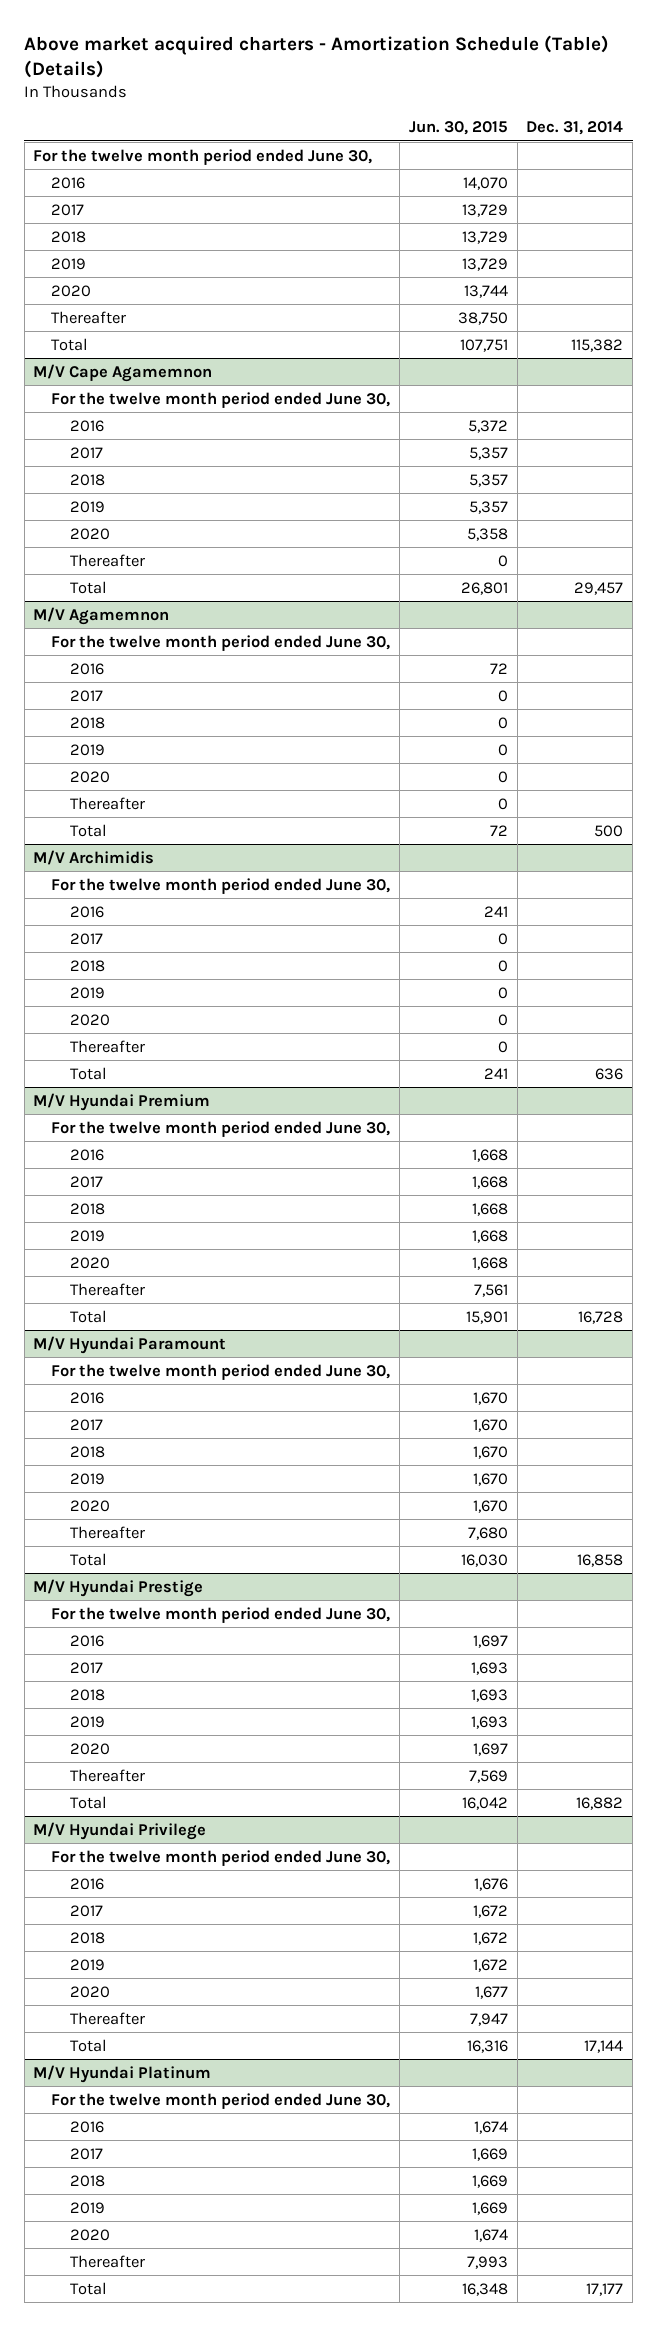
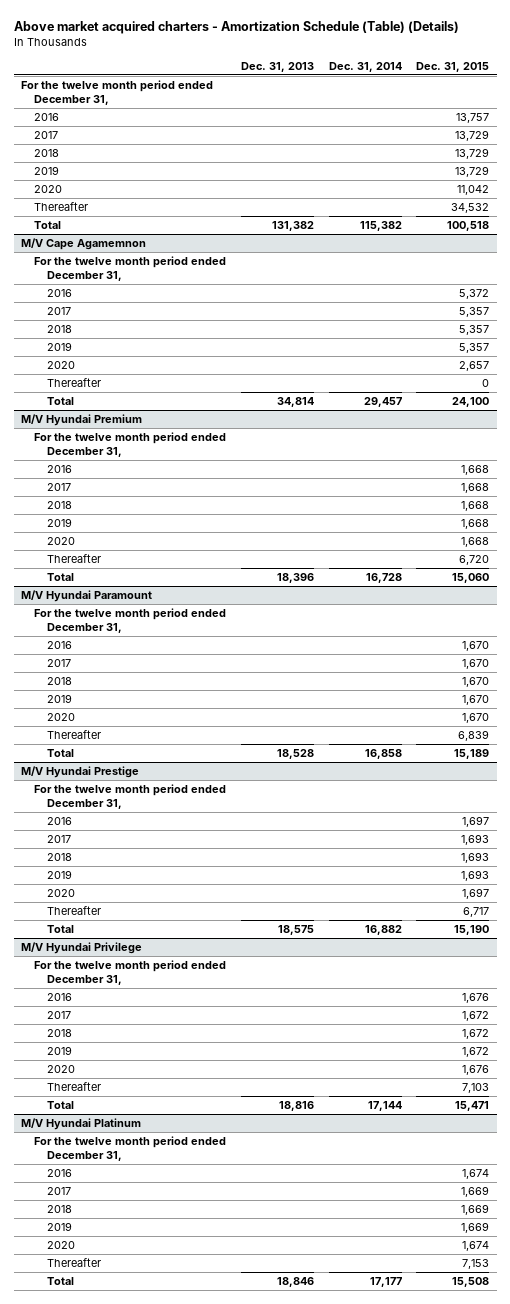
- | Jun. 30, 2015 | Dec. 31, 2014
+ | Dec. 31, 2013 | Dec. 31, 2014 | Dec. 31, 2015
- For the twelve month period ended June 30,
+ For the twelve month period ended December 31,
@ M/V Cape Agamemnon
- For the twelve month period ended June 30,
+ For the twelve month period ended December 31,
- M/V Agamemnon
- For the twelve month period ended June 30,
- 2016 | 72 |
- 2017 | 0 |
- 2018 | 0 |
- 2019 | 0 |
- 2020 | 0 |
- Thereafter | 0 |
- Total | 72 | 500
- M/V Archimidis
- For the twelve month period ended June 30,
- 2016 | 241 |
- 2017 | 0 |
- 2018 | 0 |
- 2019 | 0 |
- 2020 | 0 |
- Thereafter | 0 |
- Total | 241 | 636
@ M/V Hyundai Premium
- For the twelve month period ended June 30,
+ For the twelve month period ended December 31,
@ M/V Hyundai Paramount
- For the twelve month period ended June 30,
+ For the twelve month period ended December 31,
@ M/V Hyundai Prestige
- For the twelve month period ended June 30,
+ For the twelve month period ended December 31,
@ M/V Hyundai Privilege
- For the twelve month period ended June 30,
+ For the twelve month period ended December 31,
@ M/V Hyundai Platinum
- For the twelve month period ended June 30,
+ For the twelve month period ended December 31,

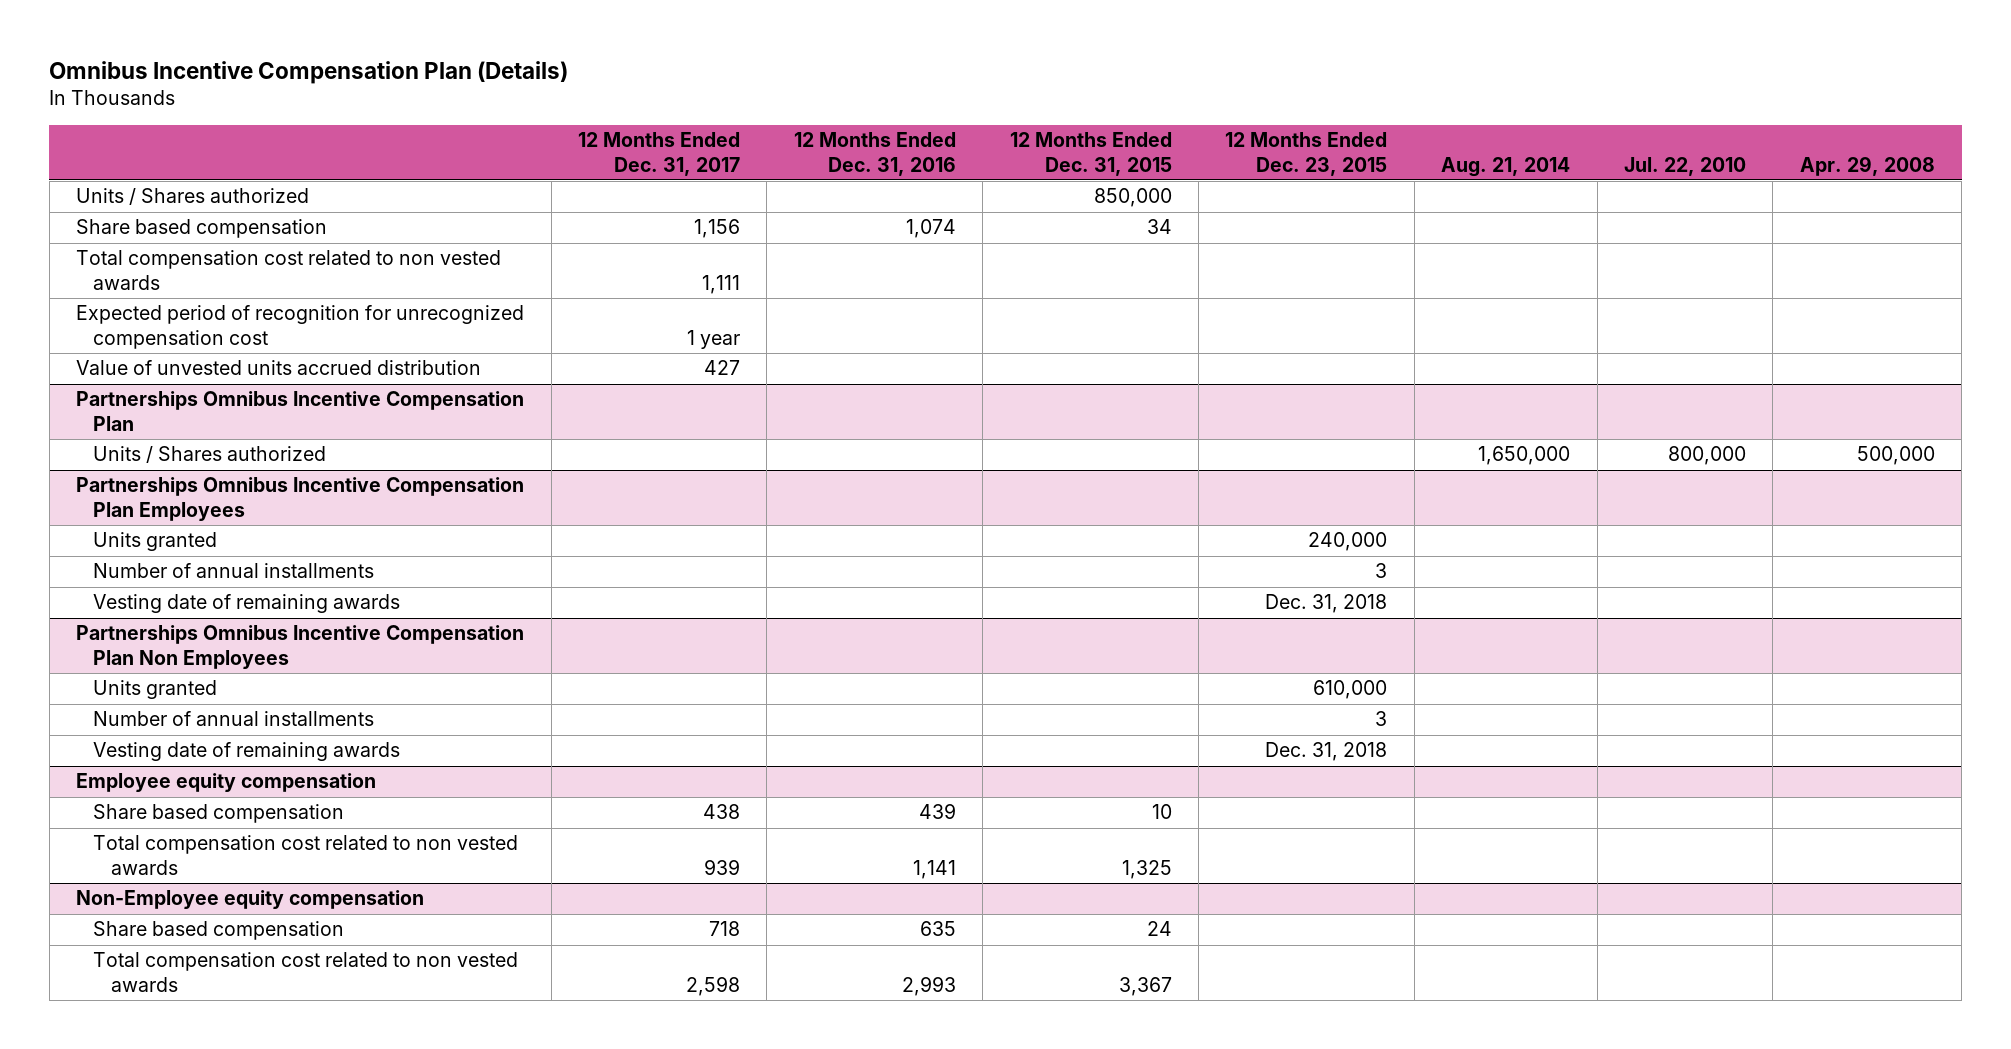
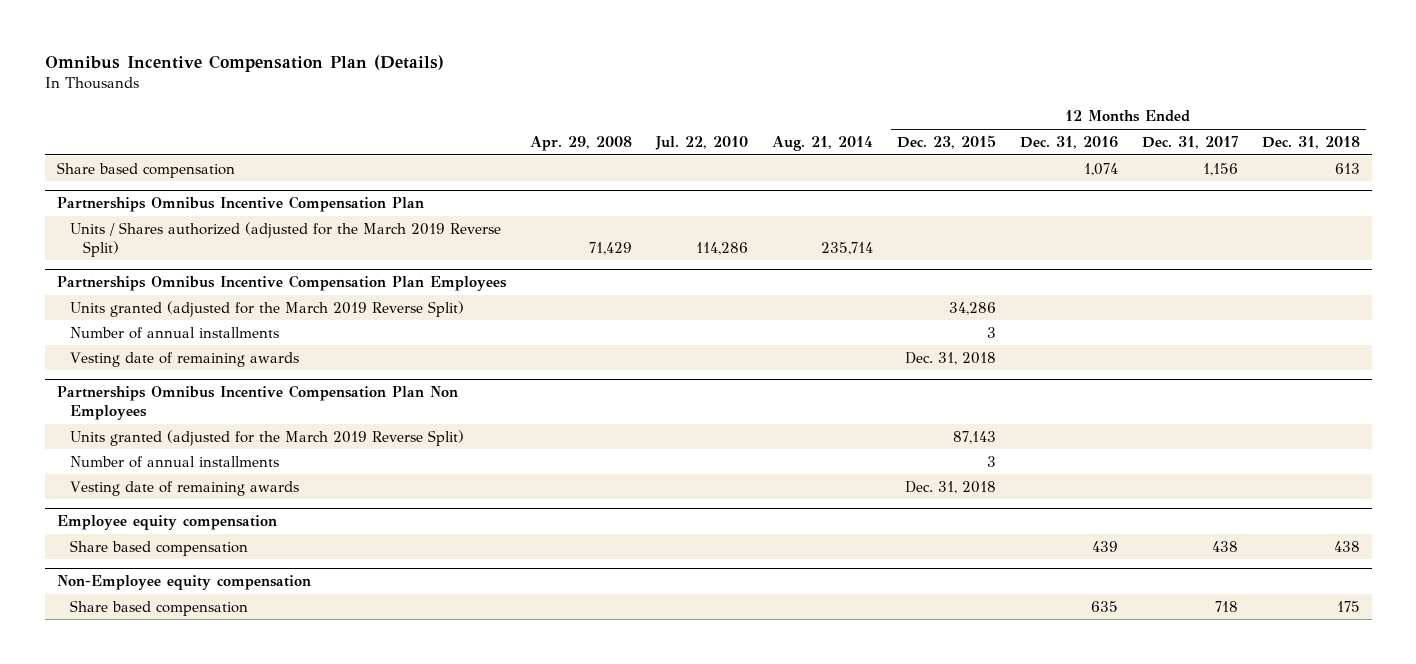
- | 12 Months Ended Dec. 31, 2017 | 12 Months Ended Dec. 31, 2016 | 12 Months Ended Dec. 31, 2015 | 12 Months Ended Dec. 23, 2015 | Aug. 21, 2014 | Jul. 22, 2010 | Apr. 29, 2008
+ | Apr. 29, 2008 | Jul. 22, 2010 | Aug. 21, 2014 | 12 Months Ended Dec. 23, 2015 | 12 Months Ended Dec. 31, 2016 | 12 Months Ended Dec. 31, 2017 | 12 Months Ended Dec. 31, 2018
- Units / Shares authorized | | | 850,000 | | | |
- Total compensation cost related to non vested awards | 1,111 | | | | | |
- Expected period of recognition for unrecognized compensation cost | 1 year | | | | | |
- Value of unvested units accrued distribution | 427 | | | | | |
@ Partnerships Omnibus Incentive Compensation Plan
- Units / Shares authorized | | | | | 1,650,000 | 800,000 | 500,000
+ Units / Shares authorized (adjusted for the March 2019 Reverse Split) | 71,429 | 114,286 | 235,714 | | | |
@ Partnerships Omnibus Incentive Compensation Plan Employees
- Units granted | | | | 240,000 | | |
+ Units granted (adjusted for the March 2019 Reverse Split) | | | | 34,286 | | |
@ Partnerships Omnibus Incentive Compensation Plan Non Employees
- Units granted | | | | 610,000 | | |
+ Units granted (adjusted for the March 2019 Reverse Split) | | | | 87,143 | | |
@ Employee equity compensation
- Total compensation cost related to non vested awards | 939 | 1,141 | 1,325 | | | |
@ Non-Employee equity compensation
- Total compensation cost related to non vested awards | 2,598 | 2,993 | 3,367 | | | |

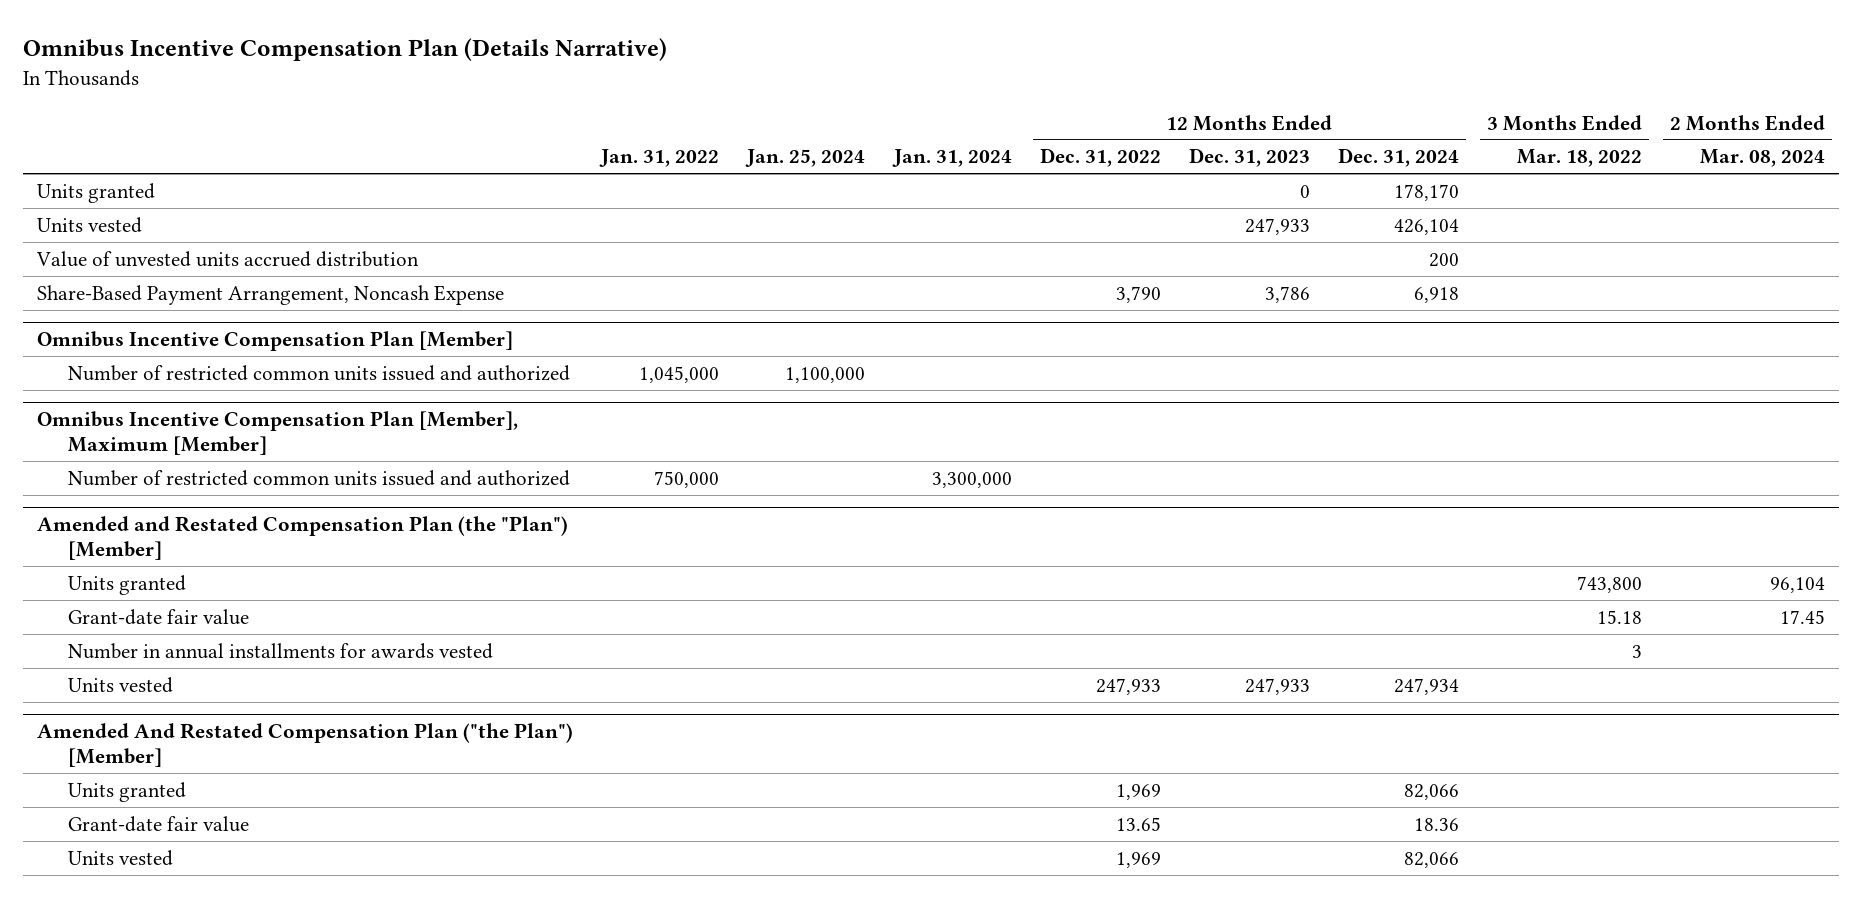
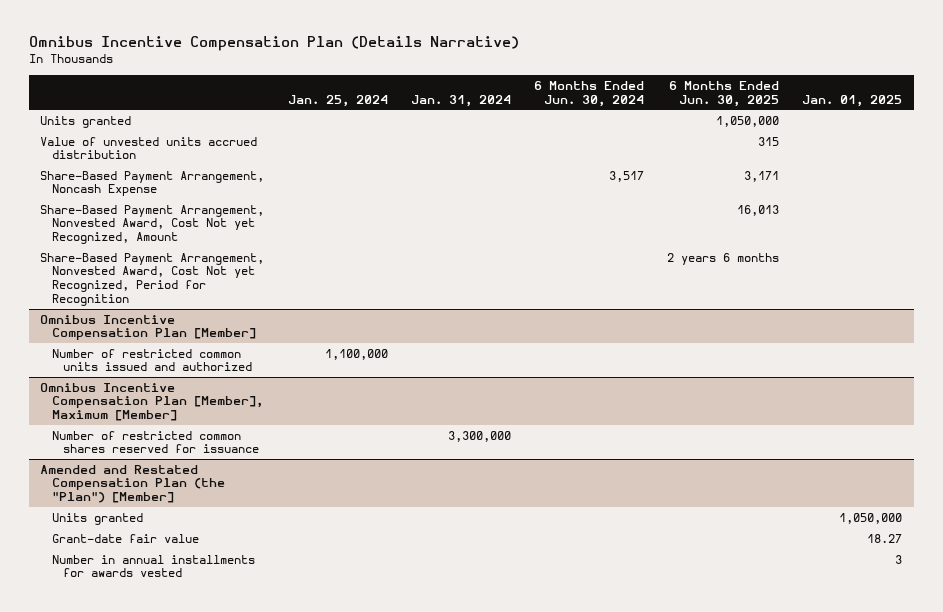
- | Jan. 31, 2022 | Jan. 25, 2024 | Jan. 31, 2024 | 12 Months Ended Dec. 31, 2022 | 12 Months Ended Dec. 31, 2023 | 12 Months Ended Dec. 31, 2024 | 3 Months Ended Mar. 18, 2022 | 2 Months Ended Mar. 08, 2024
+ | Jan. 25, 2024 | Jan. 31, 2024 | 6 Months Ended Jun. 30, 2024 | 6 Months Ended Jun. 30, 2025 | Jan. 01, 2025
- Units vested | | | | | 247,933 | 426,104 | |
+ Share-Based Payment Arrangement, Nonvested Award, Cost Not yet Recognized, Amount | | | | 16,013 |
+ Share-Based Payment Arrangement, Nonvested Award, Cost Not yet Recognized, Period for Recognition | | | | 2 years 6 months |
@ Omnibus Incentive Compensation Plan [Member], Maximum [Member]
- Number of restricted common units issued and authorized | 750,000 | | 3,300,000 | | | | |
+ Number of restricted common shares reserved for issuance | | 3,300,000 | | |
@ Amended and Restated Compensation Plan (the "Plan") [Member]
- Units vested | | | | 247,933 | 247,933 | 247,934 | |
- Amended And Restated Compensation Plan ("the Plan") [Member]
- Units granted | | | | 1,969 | | 82,066 | |
- Grant-date fair value | | | | 13.65 | | 18.36 | |
- Units vested | | | | 1,969 | | 82,066 | |

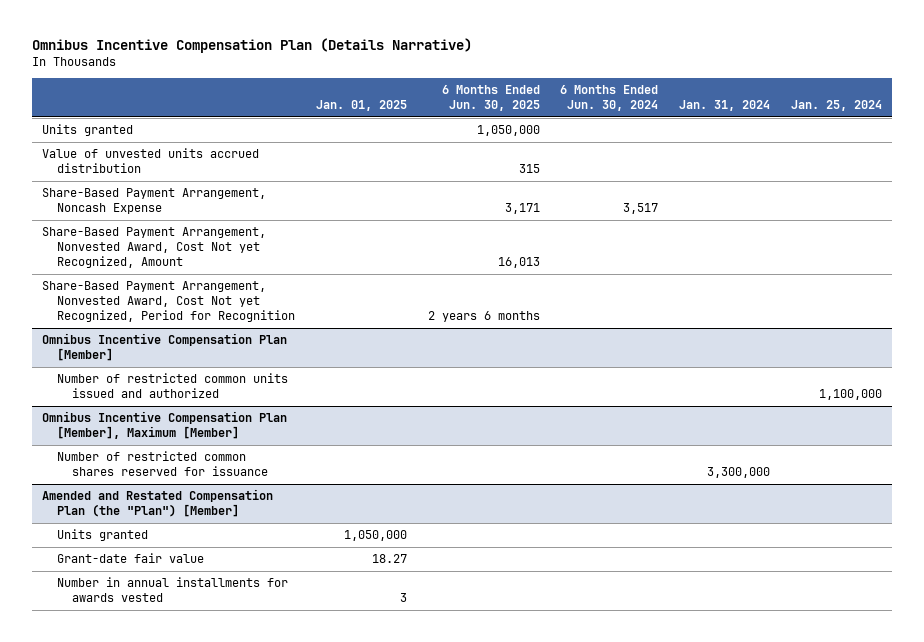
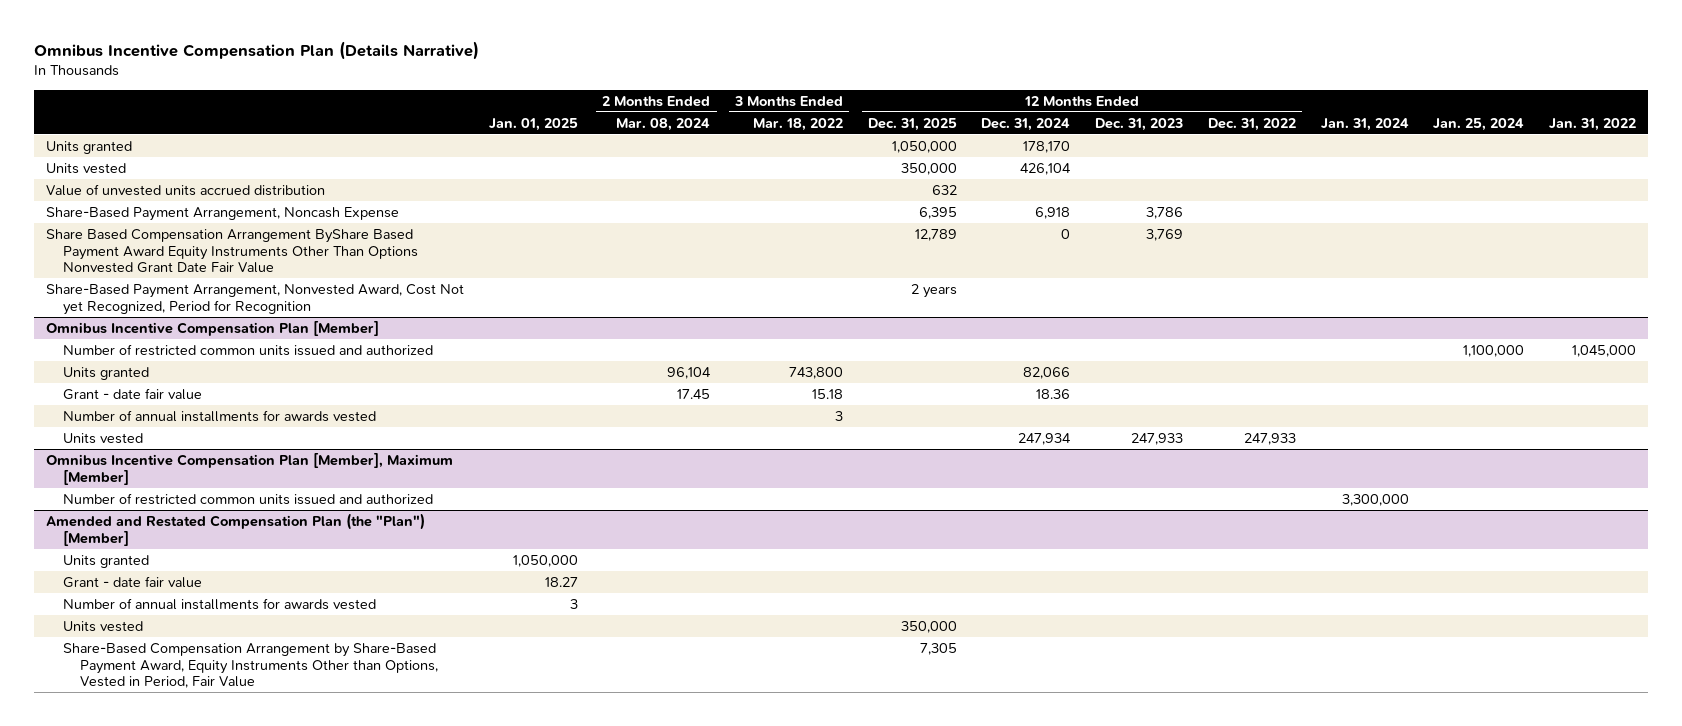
- | Jan. 01, 2025 | 6 Months Ended Jun. 30, 2025 | 6 Months Ended Jun. 30, 2024 | Jan. 31, 2024 | Jan. 25, 2024
+ | Jan. 01, 2025 | 2 Months Ended Mar. 08, 2024 | 3 Months Ended Mar. 18, 2022 | 12 Months Ended Dec. 31, 2025 | 12 Months Ended Dec. 31, 2024 | 12 Months Ended Dec. 31, 2023 | 12 Months Ended Dec. 31, 2022 | Jan. 31, 2024 | Jan. 25, 2024 | Jan. 31, 2022
+ Units vested | | | | 350,000 | 426,104 | | | | |
- Share-Based Payment Arrangement, Nonvested Award, Cost Not yet Recognized, Amount | | 16,013 | | |
+ Share Based Compensation Arrangement ByShare Based Payment Award Equity Instruments Other Than Options Nonvested Grant Date Fair Value | | | | 12,789 | 0 | 3,769 | | | |
@ Omnibus Incentive Compensation Plan [Member]
+ Units granted | | 96,104 | 743,800 | | 82,066 | | | | |
+ Grant - date fair value | | 17.45 | 15.18 | | 18.36 | | | | |
+ Number of annual installments for awards vested | | | 3 | | | | | | |
+ Units vested | | | | | 247,934 | 247,933 | 247,933 | | |
@ Omnibus Incentive Compensation Plan [Member], Maximum [Member]
- Number of restricted common shares reserved for issuance | | | | 3,300,000 |
+ Number of restricted common units issued and authorized | | | | | | | | 3,300,000 | |
@ Amended and Restated Compensation Plan (the "Plan") [Member]
- Grant-date fair value | 18.27 | | | |
- Number in annual installments for awards vested | 3 | | | |
+ Grant - date fair value | 18.27 | | | | | | | | |
+ Number of annual installments for awards vested | 3 | | | | | | | | |
+ Units vested | | | | 350,000 | | | | | |
+ Share-Based Compensation Arrangement by Share-Based Payment Award, Equity Instruments Other than Options, Vested in Period, Fair Value | | | | 7,305 | | | | | |

